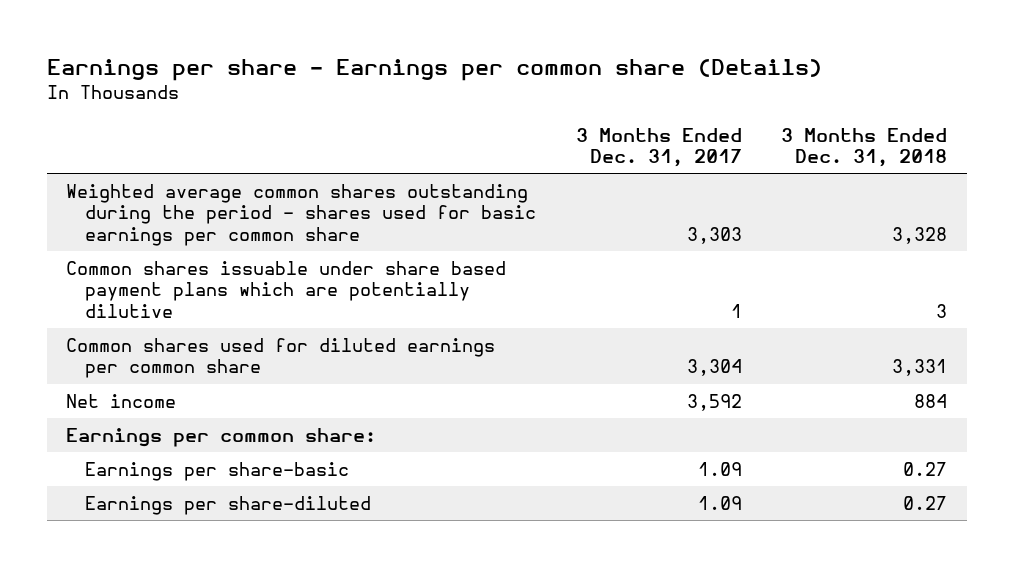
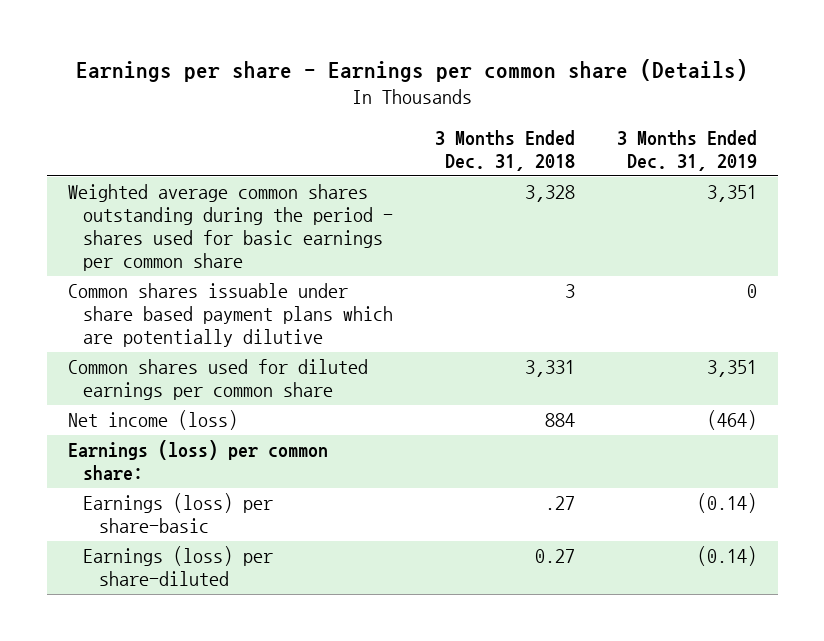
- | 3 Months Ended Dec. 31, 2017 | 3 Months Ended Dec. 31, 2018
+ | 3 Months Ended Dec. 31, 2018 | 3 Months Ended Dec. 31, 2019
- Net income | 3,592 | 884
- Earnings per common share:
- Earnings per share-basic | 1.09 | 0.27
- Earnings per share-diluted | 1.09 | 0.27
+ Net income (loss) | 884 | (464)
+ Earnings (loss) per common share:
+ Earnings (loss) per share-basic | .27 | (0.14)
+ Earnings (loss) per share-diluted | 0.27 | (0.14)

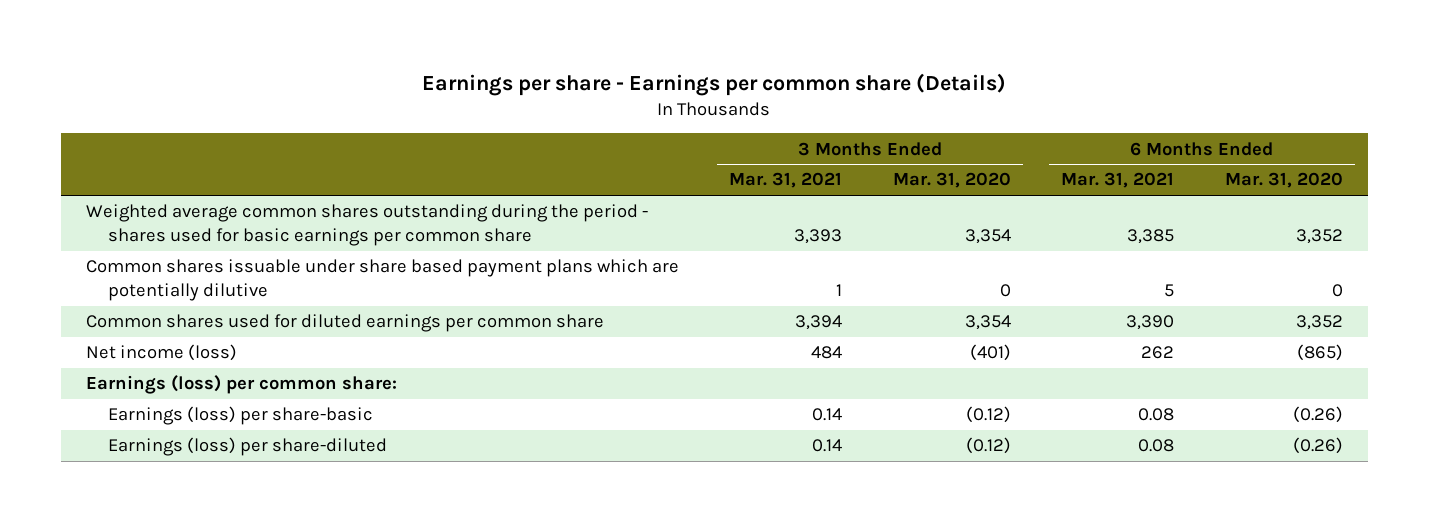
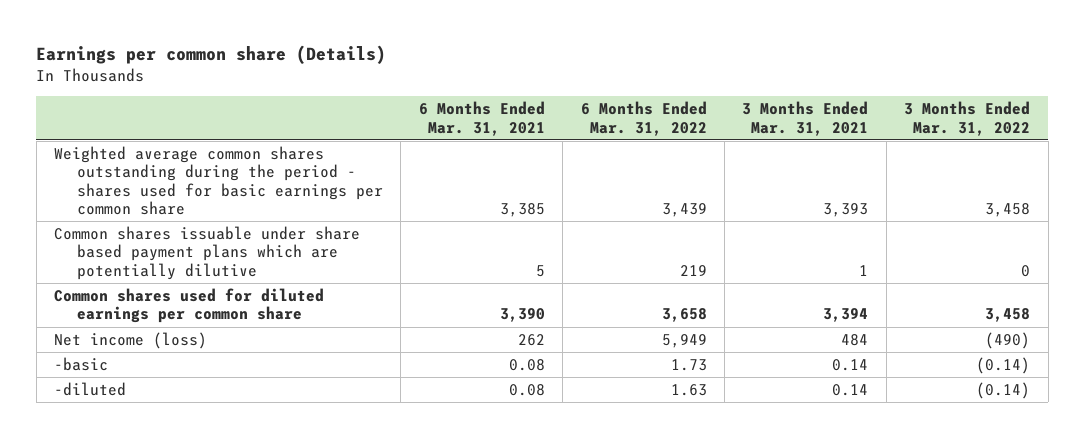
- Earnings per share - Earnings per common share (Details)
+ Earnings per common share (Details)
- | 3 Months Ended Mar. 31, 2021 | 3 Months Ended Mar. 31, 2020 | 6 Months Ended Mar. 31, 2021 | 6 Months Ended Mar. 31, 2020
+ | 6 Months Ended Mar. 31, 2021 | 6 Months Ended Mar. 31, 2022 | 3 Months Ended Mar. 31, 2021 | 3 Months Ended Mar. 31, 2022
- Earnings (loss) per common share:
- Earnings (loss) per share-basic | 0.14 | (0.12) | 0.08 | (0.26)
- Earnings (loss) per share-diluted | 0.14 | (0.12) | 0.08 | (0.26)
+ -basic | 0.08 | 1.73 | 0.14 | (0.14)
+ -diluted | 0.08 | 1.63 | 0.14 | (0.14)

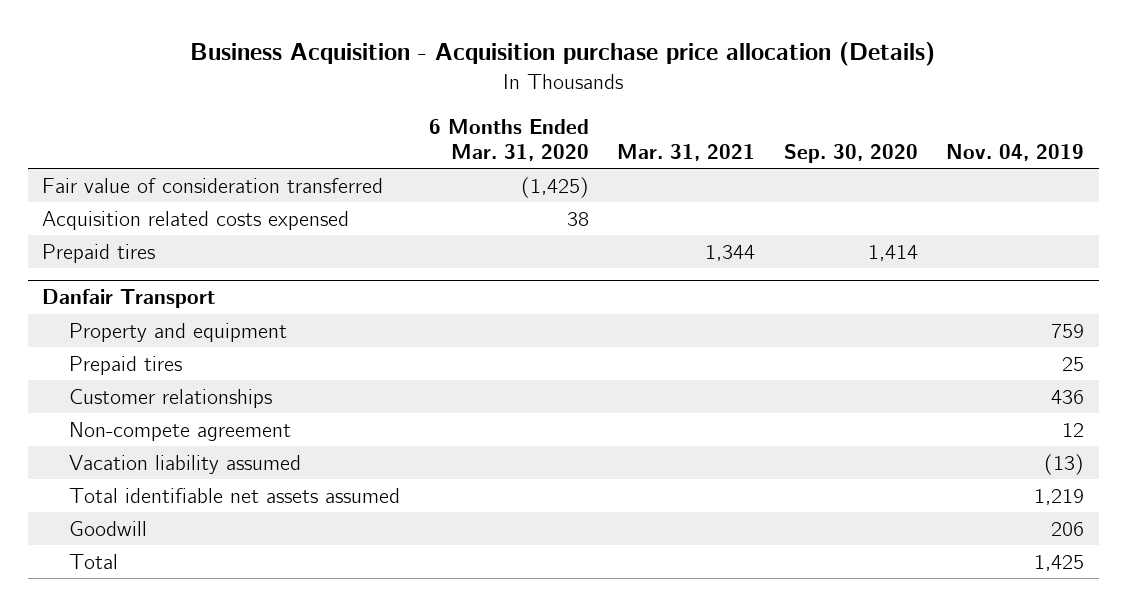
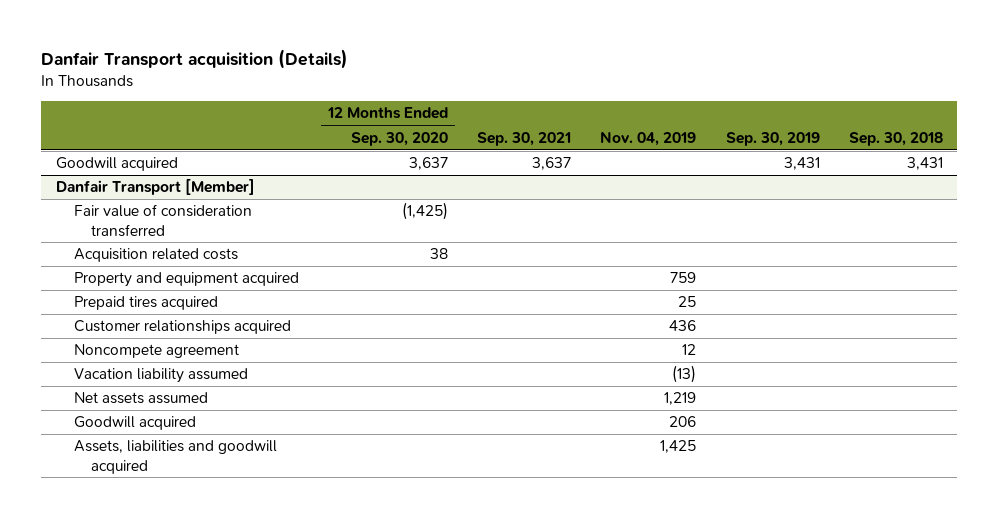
- Business Acquisition - Acquisition purchase price allocation (Details)
+ Danfair Transport acquisition (Details)
- | 6 Months Ended Mar. 31, 2020 | Mar. 31, 2021 | Sep. 30, 2020 | Nov. 04, 2019
+ | 12 Months Ended Sep. 30, 2020 | Sep. 30, 2021 | Nov. 04, 2019 | Sep. 30, 2019 | Sep. 30, 2018
+ Goodwill acquired | 3,637 | 3,637 | | 3,431 | 3,431
+ Danfair Transport [Member]
- Acquisition related costs expensed | 38 | | |
- Prepaid tires | | 1,344 | 1,414 |
- Danfair Transport
- Property and equipment | | | | 759
- Prepaid tires | | | | 25
- Customer relationships | | | | 436
- Non-compete agreement | | | | 12
+ Acquisition related costs | 38 | | | |
+ Property and equipment acquired | | | 759 | |
+ Prepaid tires acquired | | | 25 | |
+ Customer relationships acquired | | | 436 | |
+ Noncompete agreement | | | 12 | |
- Total identifiable net assets assumed | | | | 1,219
- Goodwill | | | | 206
- Total | | | | 1,425
+ Net assets assumed | | | 1,219 | |
+ Goodwill acquired | | | 206 | |
+ Assets, liabilities and goodwill acquired | | | 1,425 | |

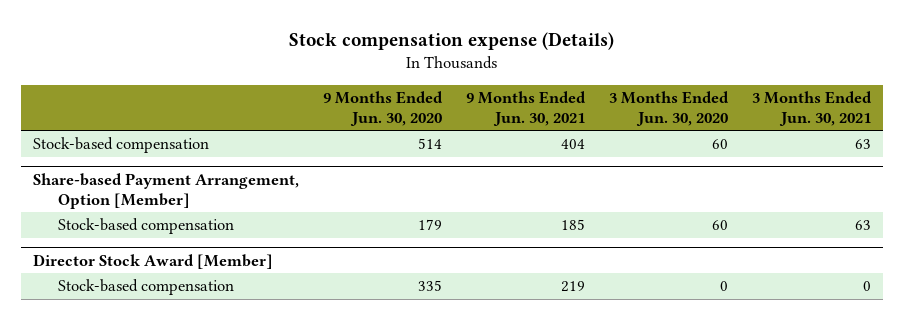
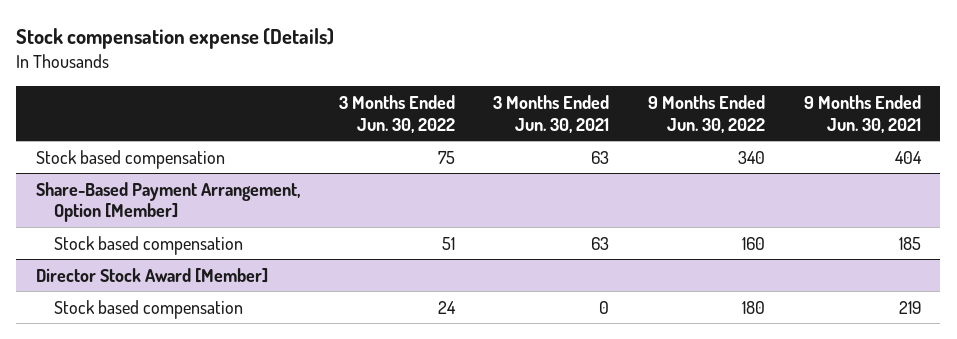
- | 9 Months Ended Jun. 30, 2020 | 9 Months Ended Jun. 30, 2021 | 3 Months Ended Jun. 30, 2020 | 3 Months Ended Jun. 30, 2021
+ | 3 Months Ended Jun. 30, 2022 | 3 Months Ended Jun. 30, 2021 | 9 Months Ended Jun. 30, 2022 | 9 Months Ended Jun. 30, 2021
- Stock-based compensation | 514 | 404 | 60 | 63
- Share-based Payment Arrangement, Option [Member]
- Stock-based compensation | 179 | 185 | 60 | 63
+ Stock based compensation | 75 | 63 | 340 | 404
+ Share-Based Payment Arrangement, Option [Member]
+ Stock based compensation | 51 | 63 | 160 | 185
@ Director Stock Award [Member]
- Stock-based compensation | 335 | 219 | 0 | 0
+ Stock based compensation | 24 | 0 | 180 | 219

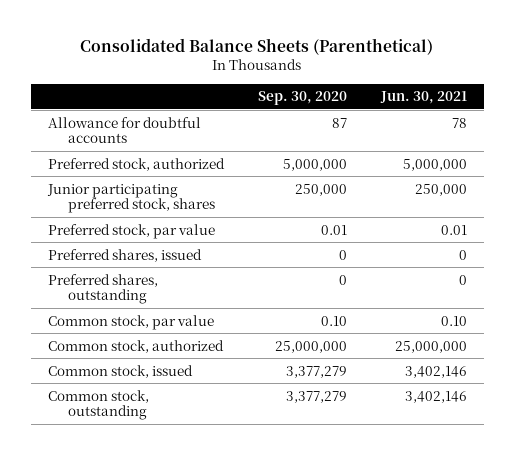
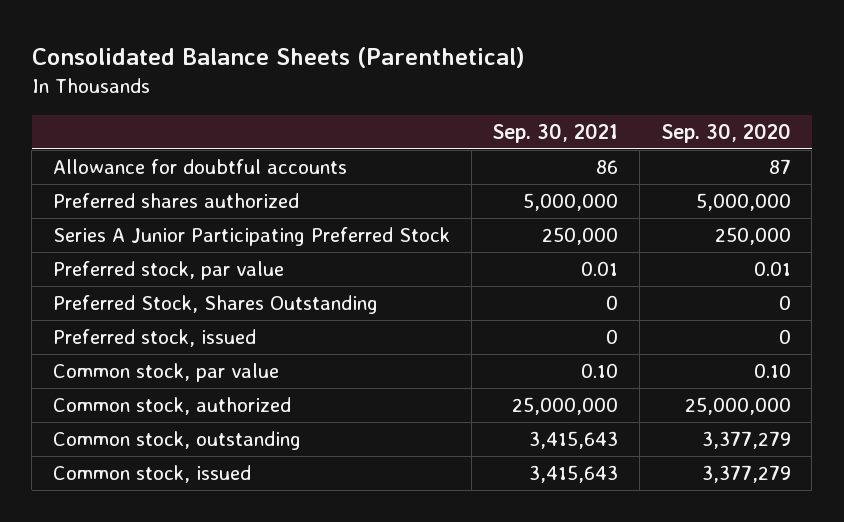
- | Sep. 30, 2020 | Jun. 30, 2021
+ | Sep. 30, 2021 | Sep. 30, 2020
- Preferred stock, authorized | 5,000,000 | 5,000,000
- Junior participating preferred stock, shares | 250,000 | 250,000
+ Preferred shares authorized | 5,000,000 | 5,000,000
+ Series A Junior Participating Preferred Stock | 250,000 | 250,000
- Preferred shares, issued | 0 | 0
- Preferred shares, outstanding | 0 | 0
+ Preferred Stock, Shares Outstanding | 0 | 0
+ Preferred stock, issued | 0 | 0
moved down: Common stock, issued | 3,415,643 | 3,377,279

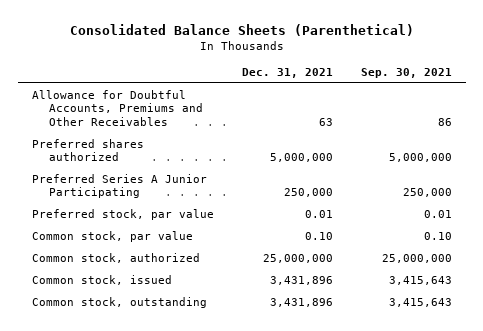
- | Sep. 30, 2021 | Sep. 30, 2020
+ | Dec. 31, 2021 | Sep. 30, 2021
- Allowance for doubtful accounts | 86 | 87
+ Allowance for Doubtful Accounts, Premiums and Other Receivables | 63 | 86
- Series A Junior Participating Preferred Stock | 250,000 | 250,000
+ Preferred Series A Junior Participating | 250,000 | 250,000
- Preferred Stock, Shares Outstanding | 0 | 0
- Preferred stock, issued | 0 | 0
moved down: Common stock, outstanding | 3,431,896 | 3,415,643

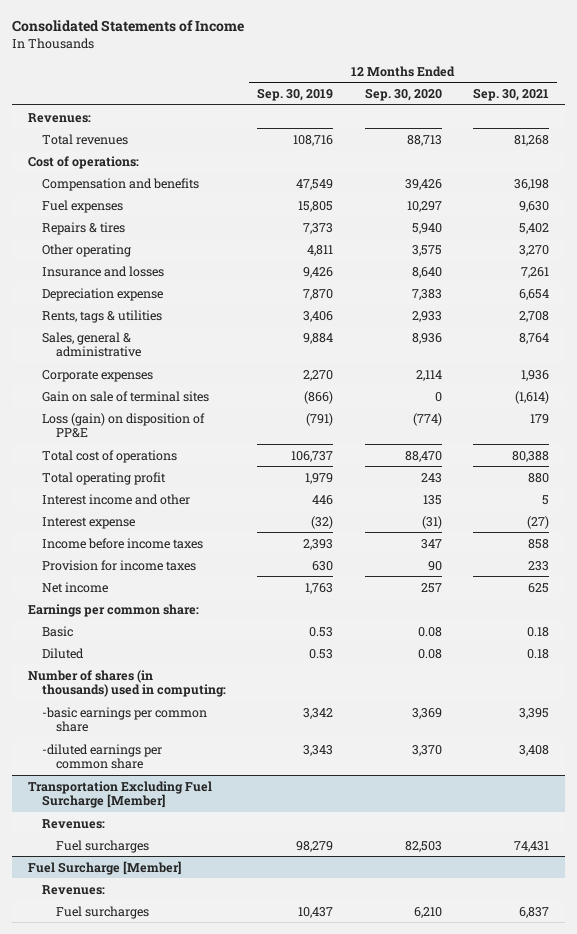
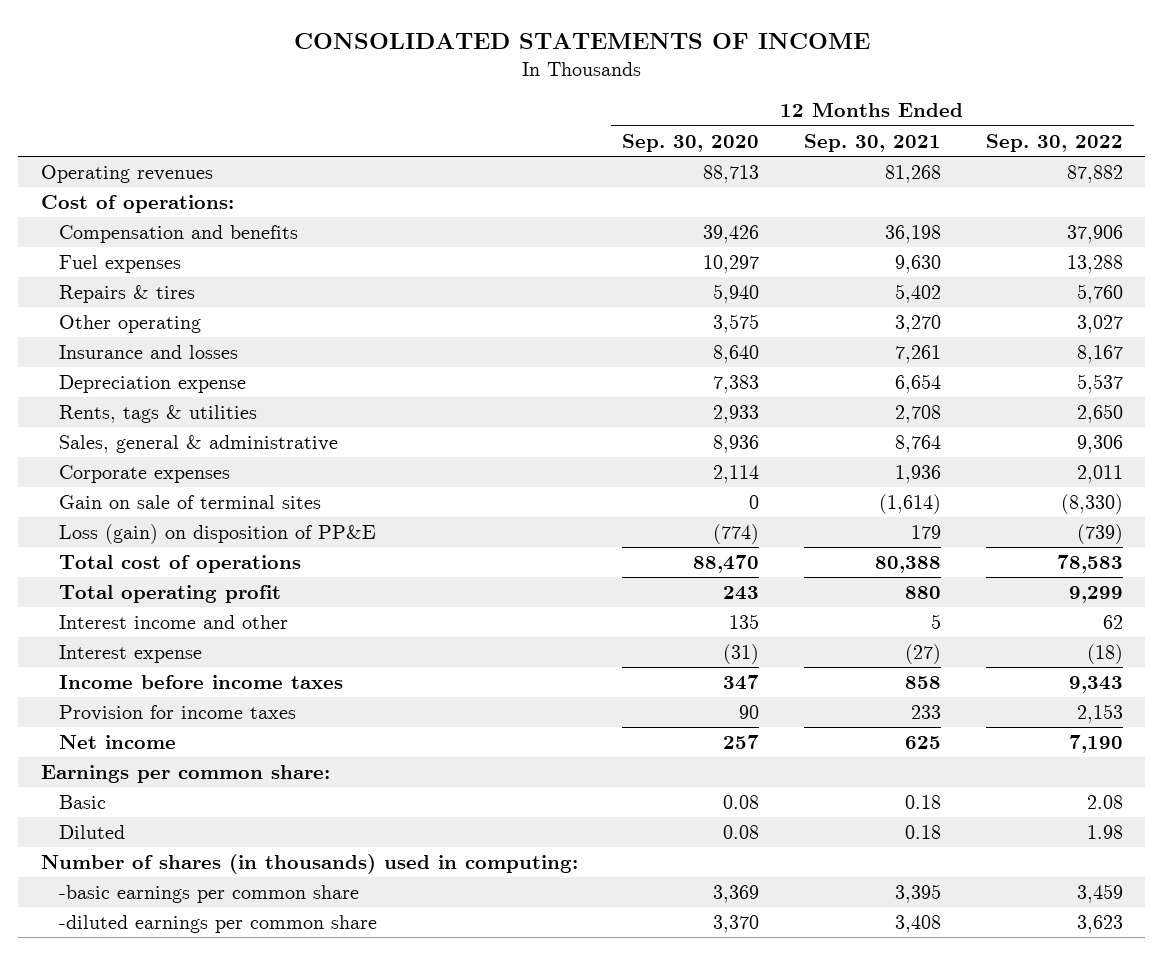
- Consolidated Statements of Income
+ CONSOLIDATED STATEMENTS OF INCOME
- | 12 Months Ended Sep. 30, 2019 | 12 Months Ended Sep. 30, 2020 | 12 Months Ended Sep. 30, 2021
+ | 12 Months Ended Sep. 30, 2020 | 12 Months Ended Sep. 30, 2021 | 12 Months Ended Sep. 30, 2022
- Revenues:
- Total revenues | 108,716 | 88,713 | 81,268
+ Operating revenues | 88,713 | 81,268 | 87,882
- Transportation Excluding Fuel Surcharge [Member]
- Revenues:
- Fuel surcharges | 98,279 | 82,503 | 74,431
- Fuel Surcharge [Member]
- Revenues:
- Fuel surcharges | 10,437 | 6,210 | 6,837

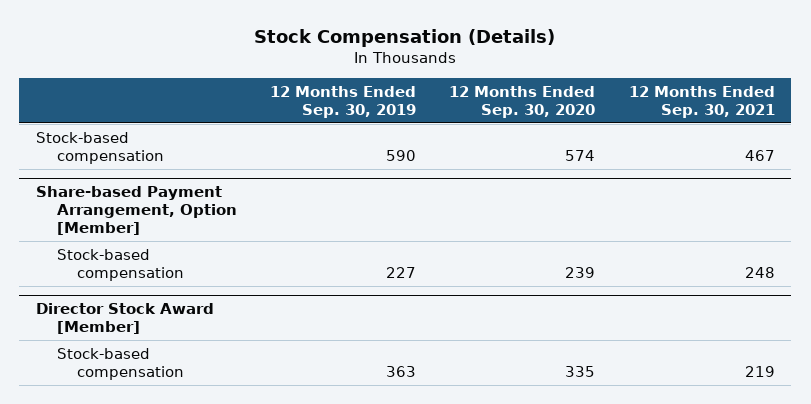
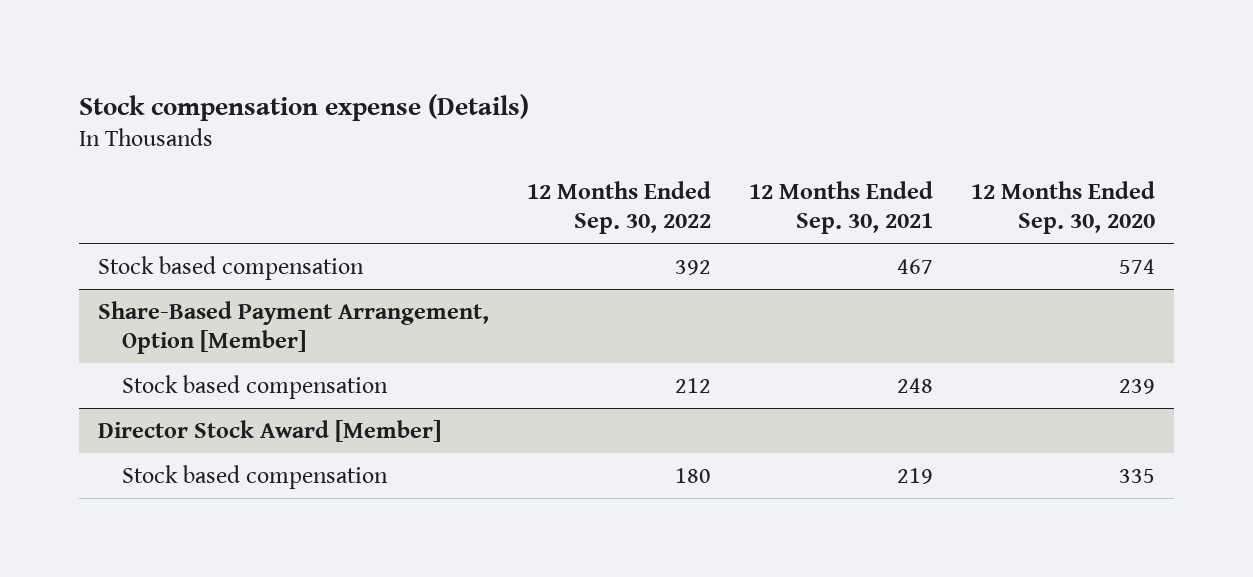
- Stock Compensation (Details)
+ Stock compensation expense (Details)
- | 12 Months Ended Sep. 30, 2019 | 12 Months Ended Sep. 30, 2020 | 12 Months Ended Sep. 30, 2021
+ | 12 Months Ended Sep. 30, 2022 | 12 Months Ended Sep. 30, 2021 | 12 Months Ended Sep. 30, 2020
- Stock-based compensation | 590 | 574 | 467
- Share-based Payment Arrangement, Option [Member]
- Stock-based compensation | 227 | 239 | 248
+ Stock based compensation | 392 | 467 | 574
+ Share-Based Payment Arrangement, Option [Member]
+ Stock based compensation | 212 | 248 | 239
@ Director Stock Award [Member]
- Stock-based compensation | 363 | 335 | 219
+ Stock based compensation | 180 | 219 | 335

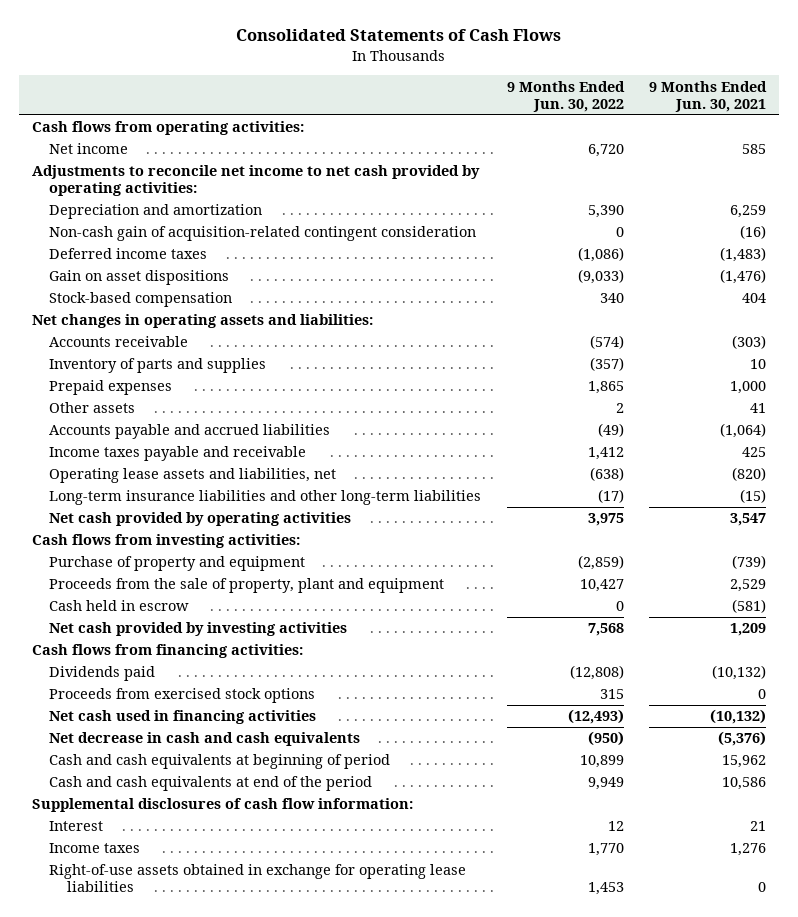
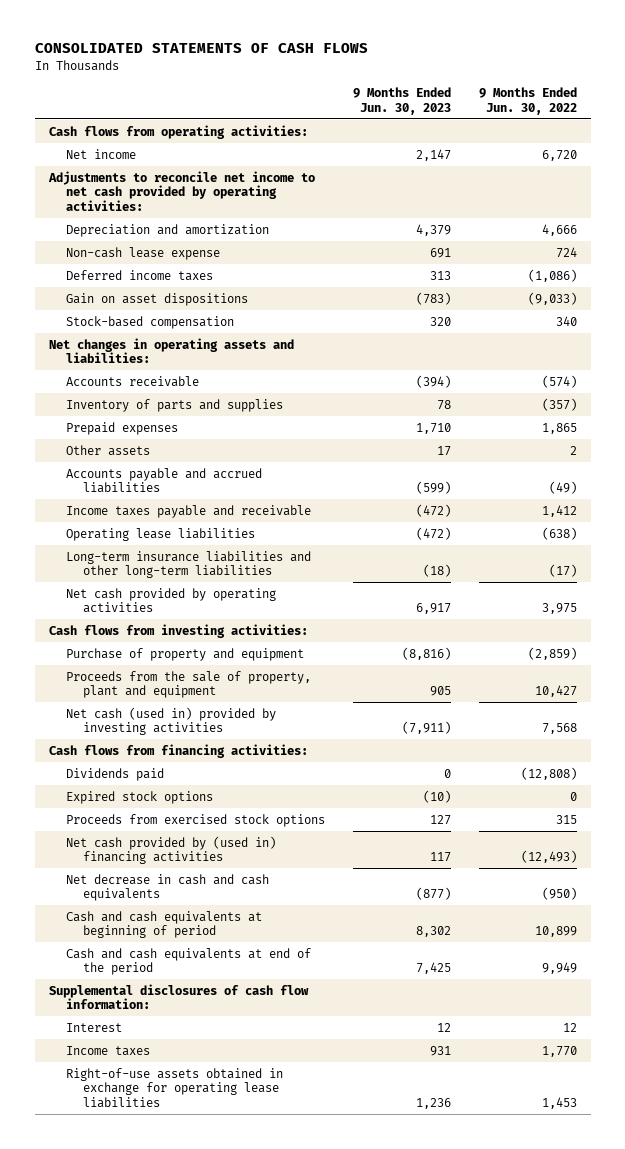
- Consolidated Statements of Cash Flows
+ CONSOLIDATED STATEMENTS OF CASH FLOWS
- | 9 Months Ended Jun. 30, 2022 | 9 Months Ended Jun. 30, 2021
+ | 9 Months Ended Jun. 30, 2023 | 9 Months Ended Jun. 30, 2022
- Depreciation and amortization | 5,390 | 6,259
- Non-cash gain of acquisition-related contingent consideration | 0 | (16)
+ Depreciation and amortization | 4,379 | 4,666
+ Non-cash lease expense | 691 | 724
- Operating lease assets and liabilities, net | (638) | (820)
+ Operating lease liabilities | (472) | (638)
- Cash held in escrow | 0 | (581)
- Net cash provided by investing activities | 7,568 | 1,209
+ Net cash (used in) provided by investing activities | (7,911) | 7,568
+ Expired stock options | (10) | 0
- Net cash used in financing activities | (12,493) | (10,132)
+ Net cash provided by (used in) financing activities | 117 | (12,493)

